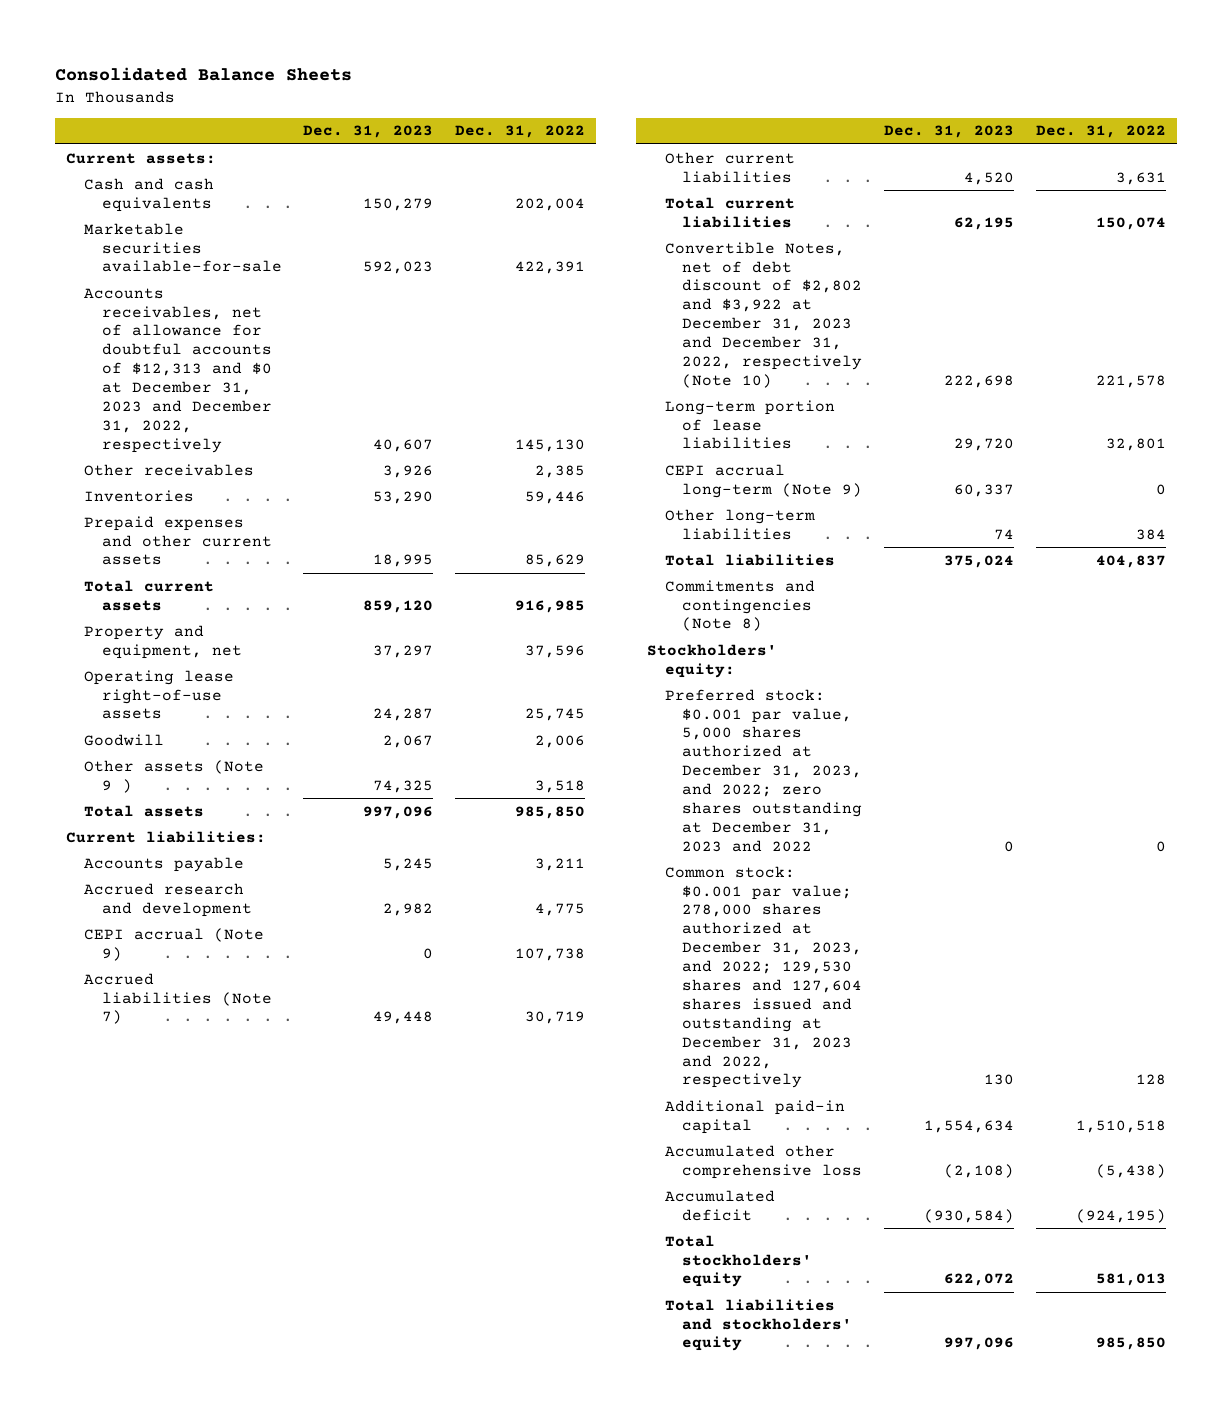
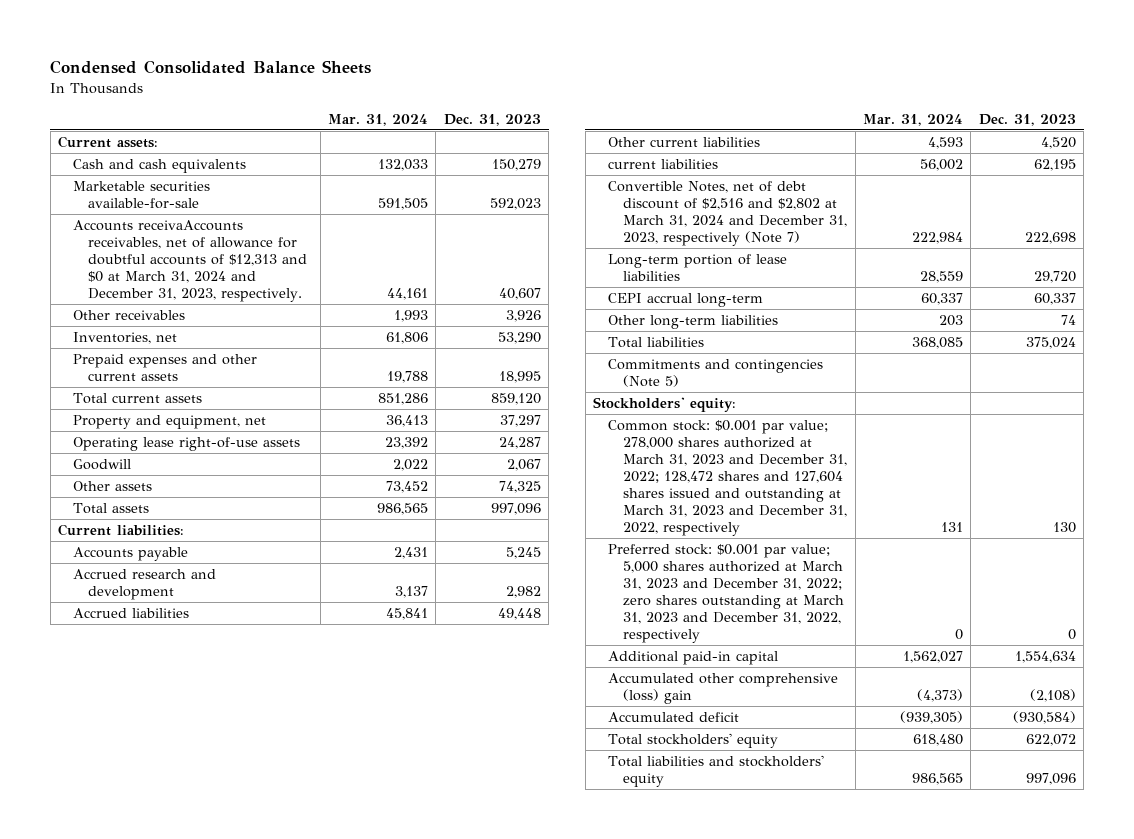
- Consolidated Balance Sheets
+ Condensed Consolidated Balance Sheets
- | Dec. 31, 2023 | Dec. 31, 2022
+ | Mar. 31, 2024 | Dec. 31, 2023
- Accounts receivables, net of allowance for doubtful accounts of $12,313 and $0 at December 31, 2023 and December 31, 2022, respectively | 40,607 | 145,130
+ Accounts receivaAccounts receivables, net of allowance for doubtful accounts of $12,313 and $0 at March 31, 2024 and December 31, 2023, respectively. | 44,161 | 40,607
- Inventories | 53,290 | 59,446
+ Inventories, net | 61,806 | 53,290
- Other assets (Note 9 ) | 74,325 | 3,518
+ Other assets | 73,452 | 74,325
- CEPI accrual (Note 9) | 0 | 107,738
- Accrued liabilities (Note 7) | 49,448 | 30,719
+ Accrued liabilities | 45,841 | 49,448
- Total current liabilities | 62,195 | 150,074
- Convertible Notes, net of debt discount of $2,802 and $3,922 at December 31, 2023 and December 31, 2022, respectively (Note 10) | 222,698 | 221,578
+ current liabilities | 56,002 | 62,195
+ Convertible Notes, net of debt discount of $2,516 and $2,802 at March 31, 2024 and December 31, 2023, respectively (Note 7) | 222,984 | 222,698
- CEPI accrual long-term (Note 9) | 60,337 | 0
+ CEPI accrual long-term | 60,337 | 60,337
- Commitments and contingencies (Note 8)
+ Commitments and contingencies (Note 5)
- Preferred stock: $0.001 par value, 5,000 shares authorized at December 31, 2023, and 2022; zero shares outstanding at December 31, 2023 and 2022 | 0 | 0
- Common stock: $0.001 par value; 278,000 shares authorized at December 31, 2023, and 2022; 129,530 shares and 127,604 shares issued and outstanding at December 31, 2023 and 2022, respectively | 130 | 128
+ Common stock: $0.001 par value; 278,000 shares authorized at March 31, 2023 and December 31, 2022; 128,472 shares and 127,604 shares issued and outstanding at March 31, 2023 and December 31, 2022, respectively | 131 | 130
+ Preferred stock: $0.001 par value; 5,000 shares authorized at March 31, 2023 and December 31, 2022; zero shares outstanding at March 31, 2023 and December 31, 2022, respectively | 0 | 0
- Accumulated other comprehensive loss | (2,108) | (5,438)
+ Accumulated other comprehensive (loss) gain | (4,373) | (2,108)

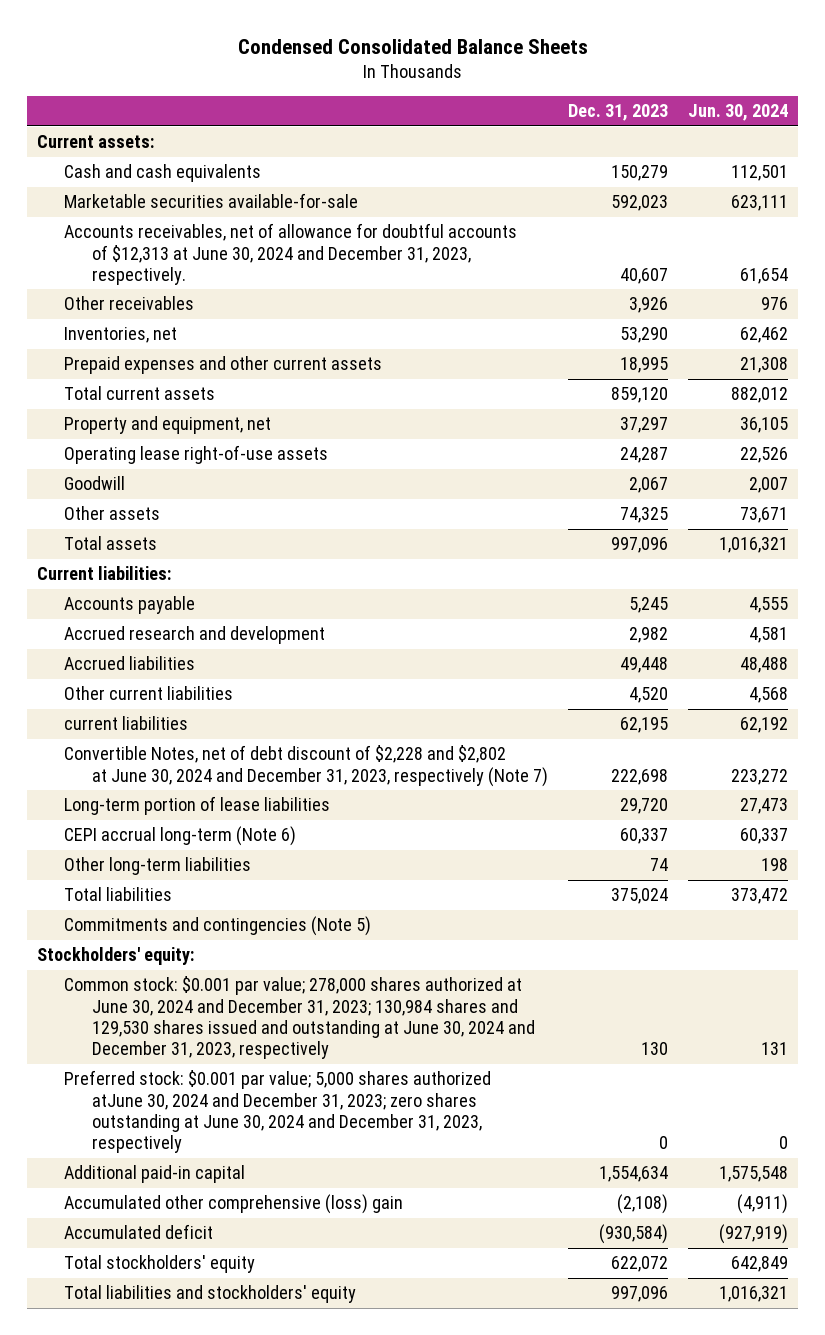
- | Mar. 31, 2024 | Dec. 31, 2023
+ | Dec. 31, 2023 | Jun. 30, 2024
- Accounts receivaAccounts receivables, net of allowance for doubtful accounts of $12,313 and $0 at March 31, 2024 and December 31, 2023, respectively. | 44,161 | 40,607
+ Accounts receivables, net of allowance for doubtful accounts of $12,313 at June 30, 2024 and December 31, 2023, respectively. | 40,607 | 61,654
- Convertible Notes, net of debt discount of $2,516 and $2,802 at March 31, 2024 and December 31, 2023, respectively (Note 7) | 222,984 | 222,698
+ Convertible Notes, net of debt discount of $2,228 and $2,802 at June 30, 2024 and December 31, 2023, respectively (Note 7) | 222,698 | 223,272
- CEPI accrual long-term | 60,337 | 60,337
+ CEPI accrual long-term (Note 6) | 60,337 | 60,337
- Common stock: $0.001 par value; 278,000 shares authorized at March 31, 2023 and December 31, 2022; 128,472 shares and 127,604 shares issued and outstanding at March 31, 2023 and December 31, 2022, respectively | 131 | 130
- Preferred stock: $0.001 par value; 5,000 shares authorized at March 31, 2023 and December 31, 2022; zero shares outstanding at March 31, 2023 and December 31, 2022, respectively | 0 | 0
+ Common stock: $0.001 par value; 278,000 shares authorized at June 30, 2024 and December 31, 2023; 130,984 shares and 129,530 shares issued and outstanding at June 30, 2024 and December 31, 2023, respectively | 130 | 131
+ Preferred stock: $0.001 par value; 5,000 shares authorized atJune 30, 2024 and December 31, 2023; zero shares outstanding at June 30, 2024 and December 31, 2023, respectively | 0 | 0

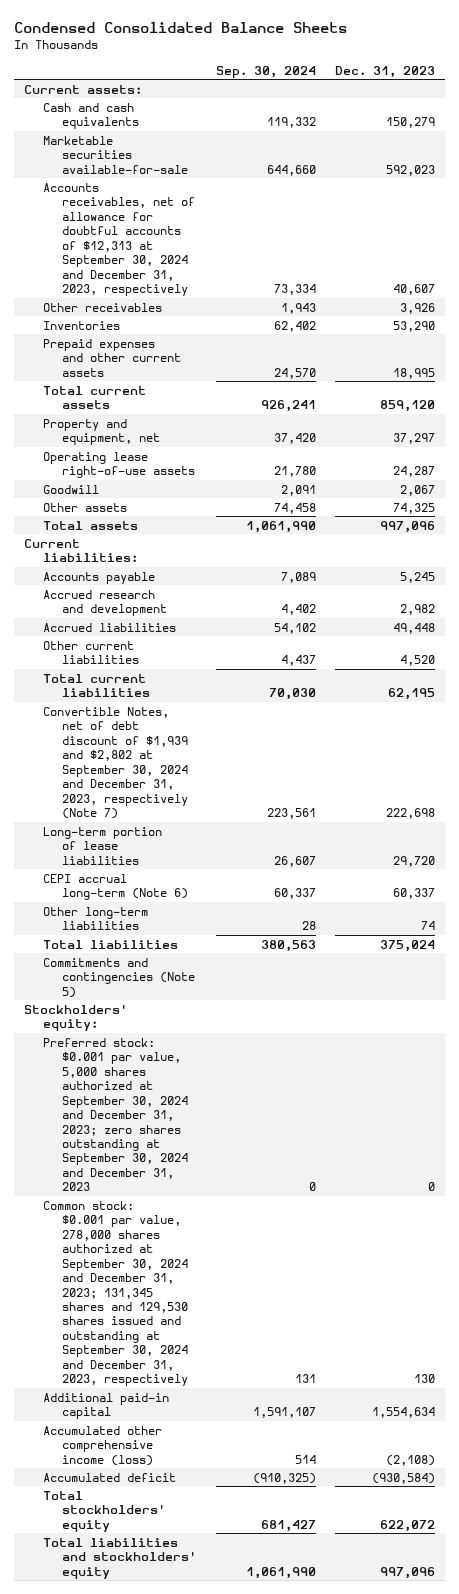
- | Dec. 31, 2023 | Jun. 30, 2024
+ | Sep. 30, 2024 | Dec. 31, 2023
- Accounts receivables, net of allowance for doubtful accounts of $12,313 at June 30, 2024 and December 31, 2023, respectively. | 40,607 | 61,654
+ Accounts receivables, net of allowance for doubtful accounts of $12,313 at September 30, 2024 and December 31, 2023, respectively | 73,334 | 40,607
- Inventories, net | 53,290 | 62,462
+ Inventories | 62,402 | 53,290
- current liabilities | 62,195 | 62,192
- Convertible Notes, net of debt discount of $2,228 and $2,802 at June 30, 2024 and December 31, 2023, respectively (Note 7) | 222,698 | 223,272
+ Total current liabilities | 70,030 | 62,195
+ Convertible Notes, net of debt discount of $1,939 and $2,802 at September 30, 2024 and December 31, 2023, respectively (Note 7) | 223,561 | 222,698
- Common stock: $0.001 par value; 278,000 shares authorized at June 30, 2024 and December 31, 2023; 130,984 shares and 129,530 shares issued and outstanding at June 30, 2024 and December 31, 2023, respectively | 130 | 131
- Preferred stock: $0.001 par value; 5,000 shares authorized atJune 30, 2024 and December 31, 2023; zero shares outstanding at June 30, 2024 and December 31, 2023, respectively | 0 | 0
+ Preferred stock: $0.001 par value, 5,000 shares authorized at September 30, 2024 and December 31, 2023; zero shares outstanding at September 30, 2024 and December 31, 2023 | 0 | 0
+ Common stock: $0.001 par value, 278,000 shares authorized at September 30, 2024 and December 31, 2023; 131,345 shares and 129,530 shares issued and outstanding at September 30, 2024 and December 31, 2023, respectively | 131 | 130
- Accumulated other comprehensive (loss) gain | (2,108) | (4,911)
+ Accumulated other comprehensive income (loss) | 514 | (2,108)

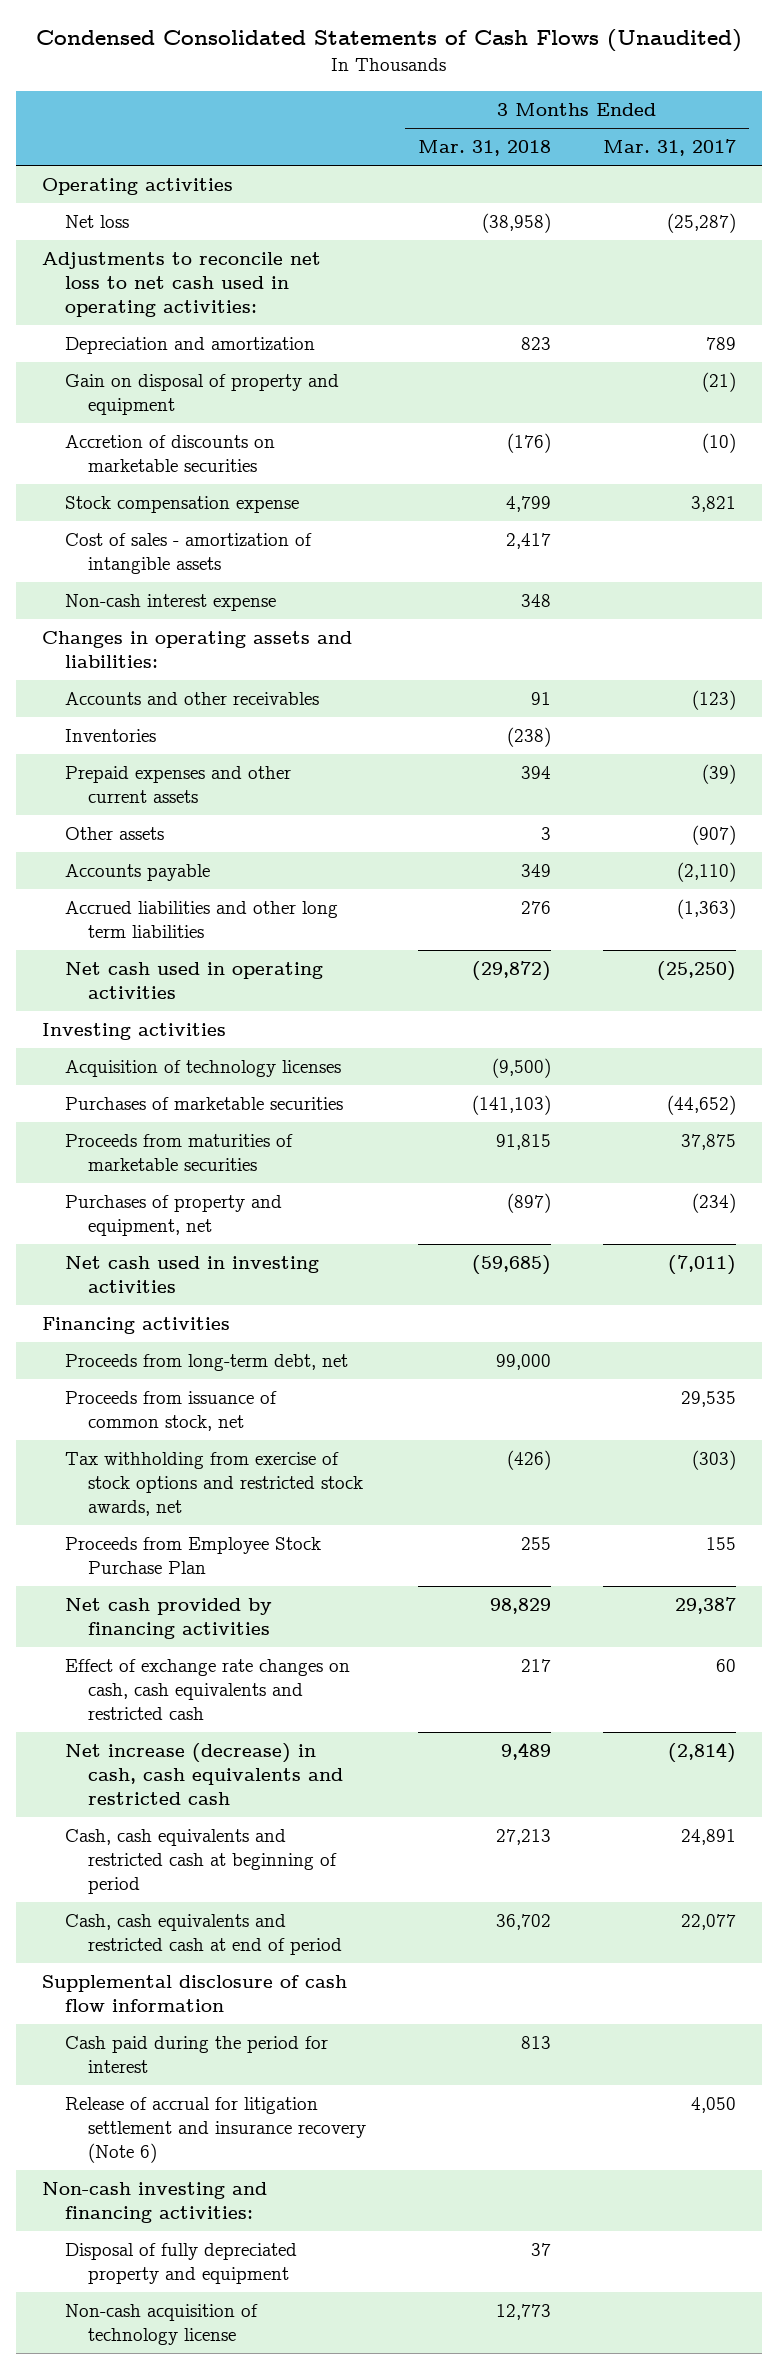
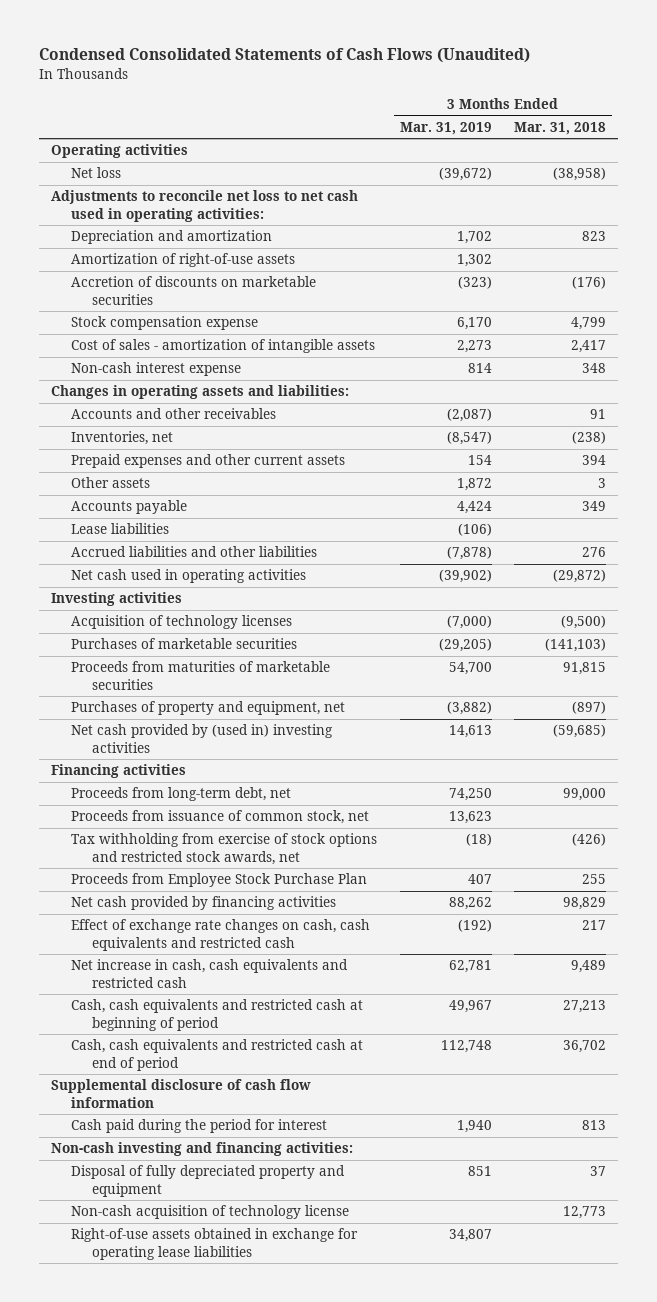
- | 3 Months Ended Mar. 31, 2018 | 3 Months Ended Mar. 31, 2017
+ | 3 Months Ended Mar. 31, 2019 | 3 Months Ended Mar. 31, 2018
- Gain on disposal of property and equipment | | (21)
+ Amortization of right-of-use assets | 1,302 |
- Inventories | (238) |
+ Inventories, net | (8,547) | (238)
- Accrued liabilities and other long term liabilities | 276 | (1,363)
+ Lease liabilities | (106) |
+ Accrued liabilities and other liabilities | (7,878) | 276
- Net cash used in investing activities | (59,685) | (7,011)
+ Net cash provided by (used in) investing activities | 14,613 | (59,685)
- Net increase (decrease) in cash, cash equivalents and restricted cash | 9,489 | (2,814)
+ Net increase in cash, cash equivalents and restricted cash | 62,781 | 9,489
- Release of accrual for litigation settlement and insurance recovery (Note 6) | | 4,050
+ Right-of-use assets obtained in exchange for operating lease liabilities | 34,807 |

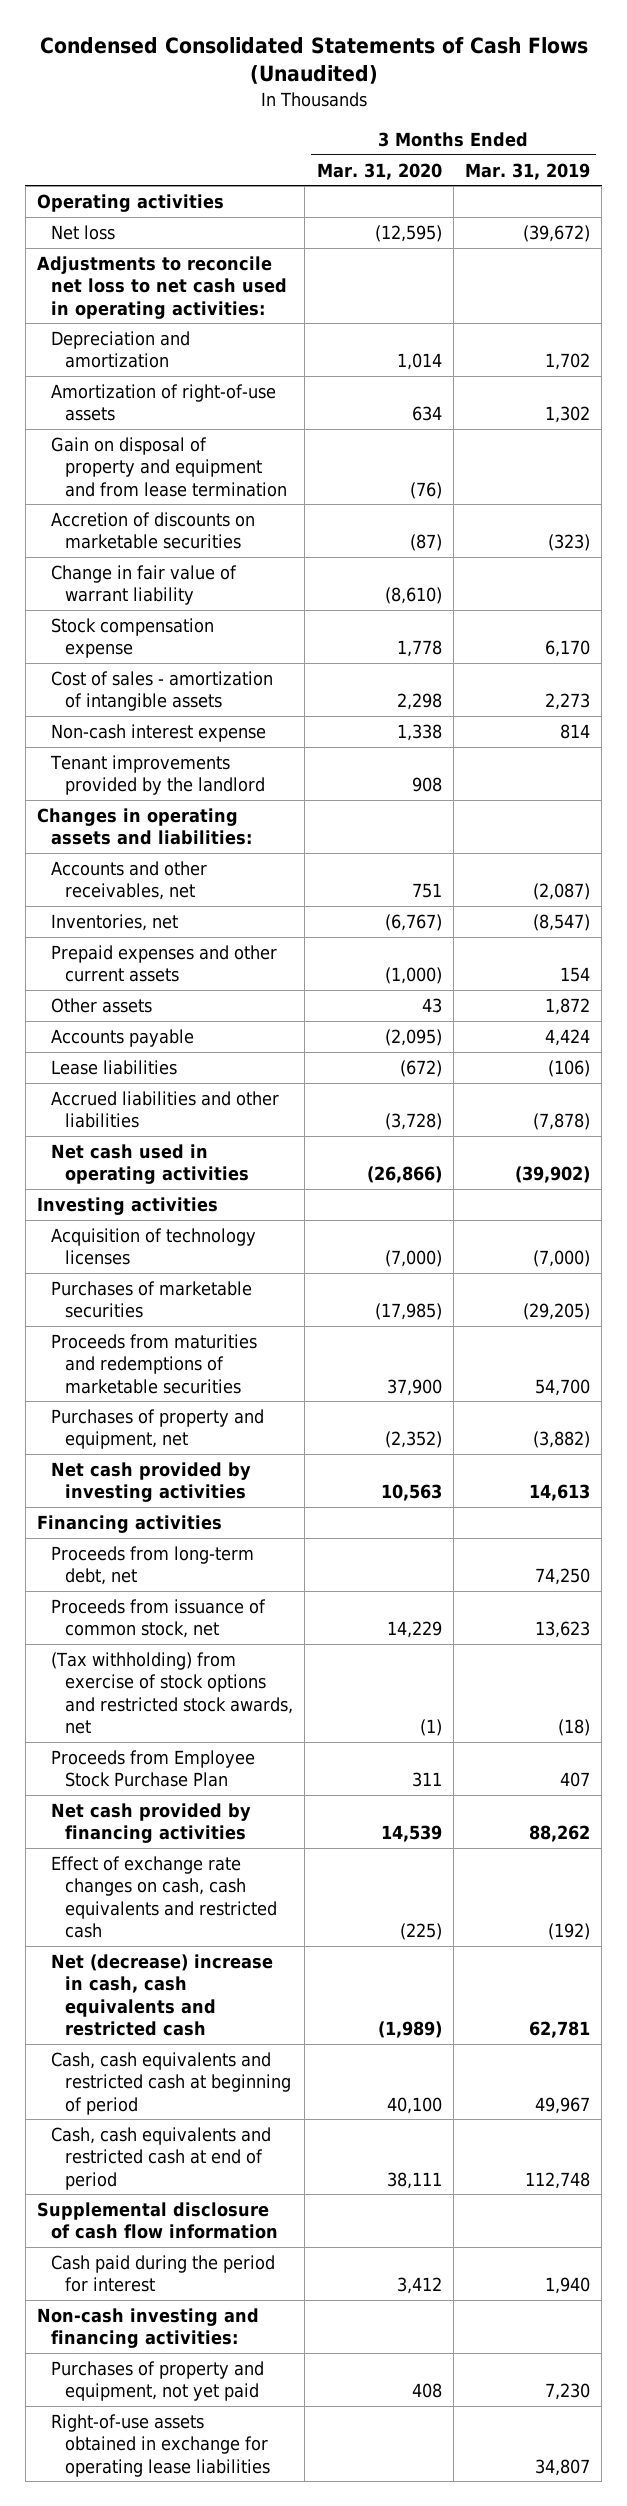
- | 3 Months Ended Mar. 31, 2019 | 3 Months Ended Mar. 31, 2018
+ | 3 Months Ended Mar. 31, 2020 | 3 Months Ended Mar. 31, 2019
+ Gain on disposal of property and equipment and from lease termination | (76) |
+ Change in fair value of warrant liability | (8,610) |
+ Tenant improvements provided by the landlord | 908 |
- Accounts and other receivables | (2,087) | 91
+ Accounts and other receivables, net | 751 | (2,087)
- Proceeds from maturities of marketable securities | 54,700 | 91,815
+ Proceeds from maturities and redemptions of marketable securities | 37,900 | 54,700
- Net cash provided by (used in) investing activities | 14,613 | (59,685)
+ Net cash provided by investing activities | 10,563 | 14,613
- Tax withholding from exercise of stock options and restricted stock awards, net | (18) | (426)
+ (Tax withholding) from exercise of stock options and restricted stock awards, net | (1) | (18)
- Net increase in cash, cash equivalents and restricted cash | 62,781 | 9,489
+ Net (decrease) increase in cash, cash equivalents and restricted cash | (1,989) | 62,781
- Disposal of fully depreciated property and equipment | 851 | 37
- Non-cash acquisition of technology license | | 12,773
+ Purchases of property and equipment, not yet paid | 408 | 7,230

